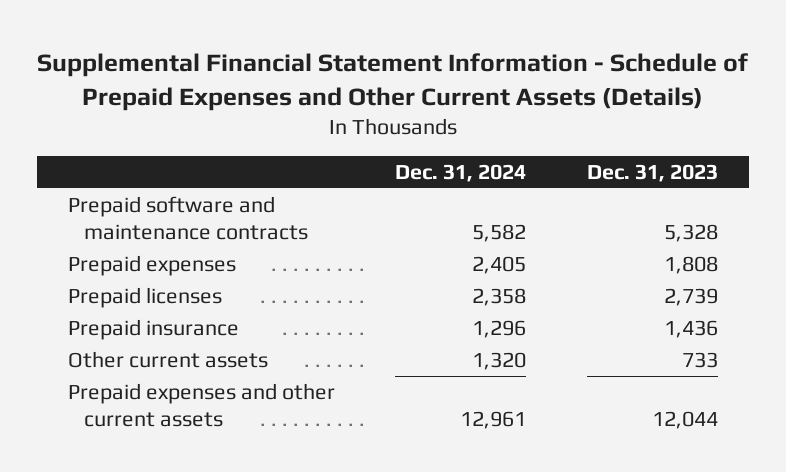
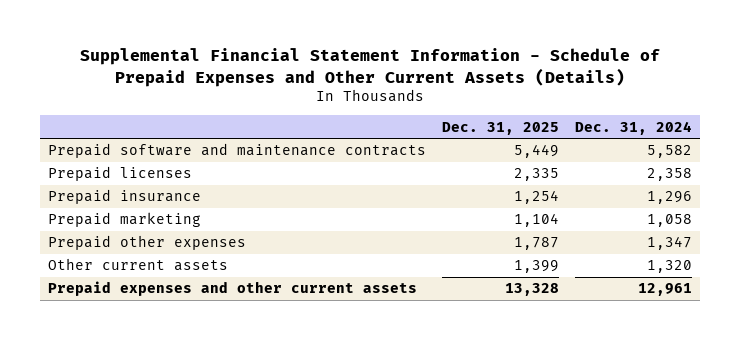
- | Dec. 31, 2024 | Dec. 31, 2023
+ | Dec. 31, 2025 | Dec. 31, 2024
- Prepaid expenses | 2,405 | 1,808
+ Prepaid marketing | 1,104 | 1,058
+ Prepaid other expenses | 1,787 | 1,347

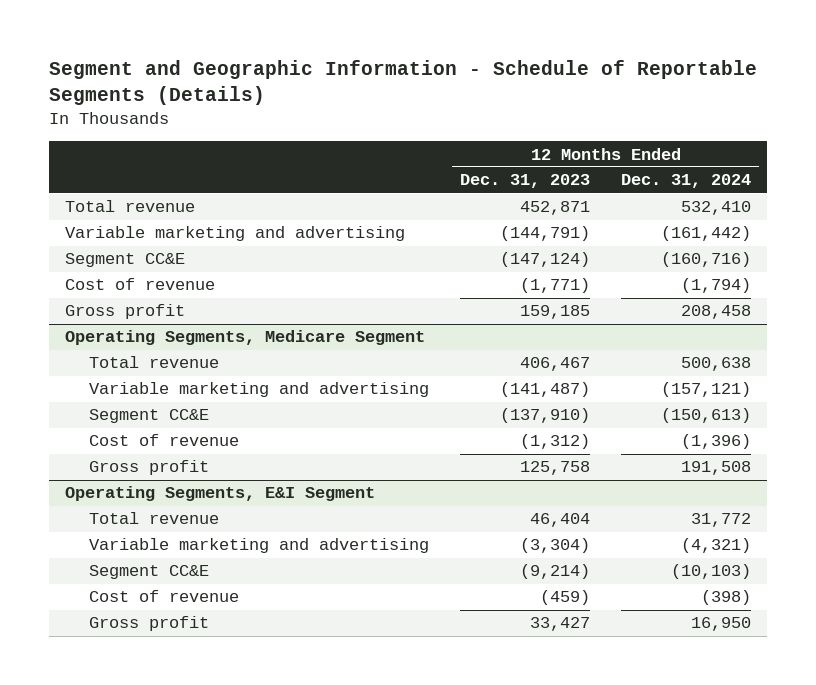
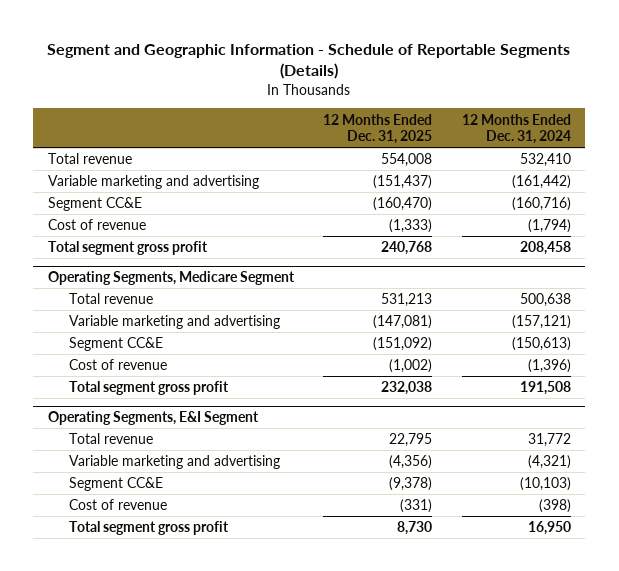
- | 12 Months Ended Dec. 31, 2023 | 12 Months Ended Dec. 31, 2024
+ | 12 Months Ended Dec. 31, 2025 | 12 Months Ended Dec. 31, 2024
- Gross profit | 159,185 | 208,458
+ Total segment gross profit | 240,768 | 208,458
@ Operating Segments, Medicare Segment
- Gross profit | 125,758 | 191,508
+ Total segment gross profit | 232,038 | 191,508
@ Operating Segments, E&I Segment
- Gross profit | 33,427 | 16,950
+ Total segment gross profit | 8,730 | 16,950

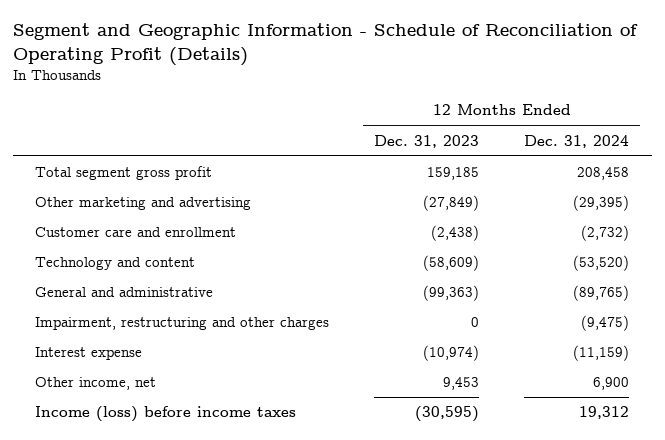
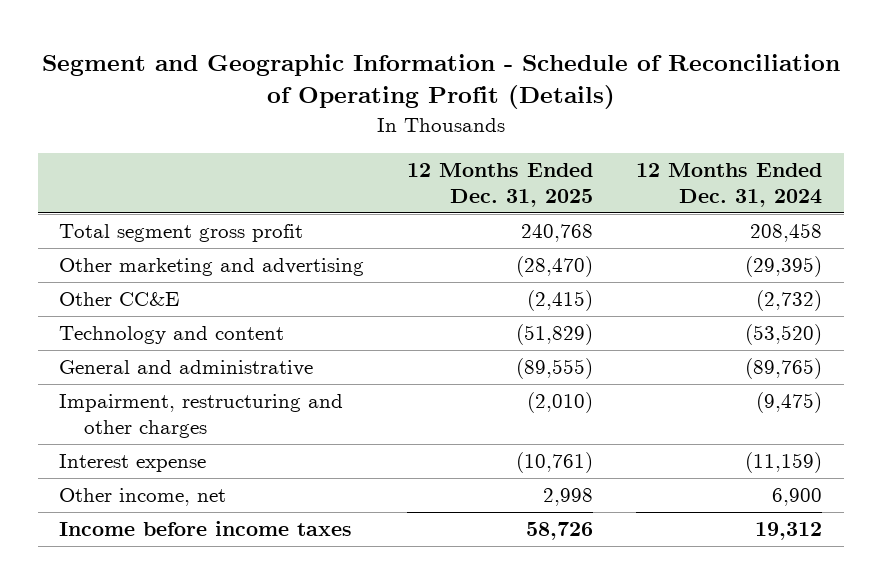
- | 12 Months Ended Dec. 31, 2023 | 12 Months Ended Dec. 31, 2024
+ | 12 Months Ended Dec. 31, 2025 | 12 Months Ended Dec. 31, 2024
- Customer care and enrollment | (2,438) | (2,732)
+ Other CC&E | (2,415) | (2,732)
- Income (loss) before income taxes | (30,595) | 19,312
+ Income before income taxes | 58,726 | 19,312

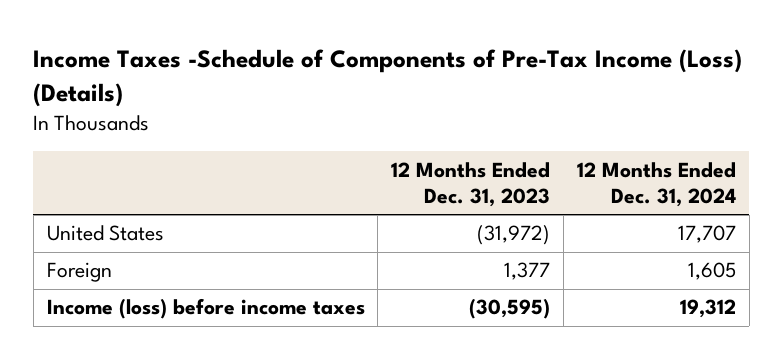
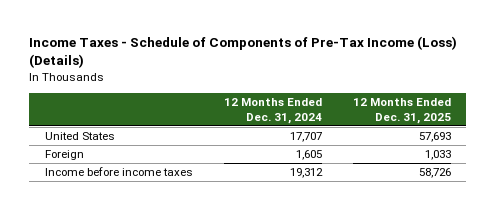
- Income Taxes -Schedule of Components of Pre-Tax Income (Loss) (Details)
+ Income Taxes - Schedule of Components of Pre-Tax Income (Loss) (Details)
- | 12 Months Ended Dec. 31, 2023 | 12 Months Ended Dec. 31, 2024
+ | 12 Months Ended Dec. 31, 2024 | 12 Months Ended Dec. 31, 2025
- Income (loss) before income taxes | (30,595) | 19,312
+ Income before income taxes | 19,312 | 58,726

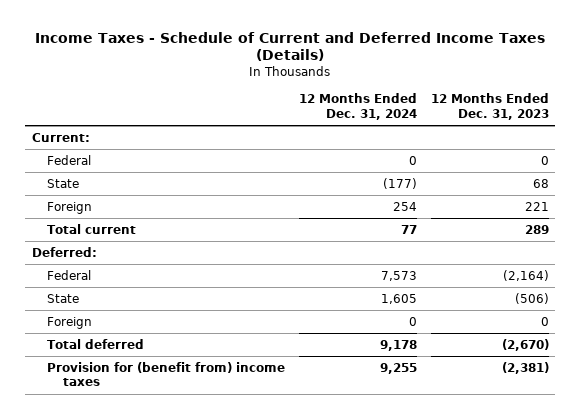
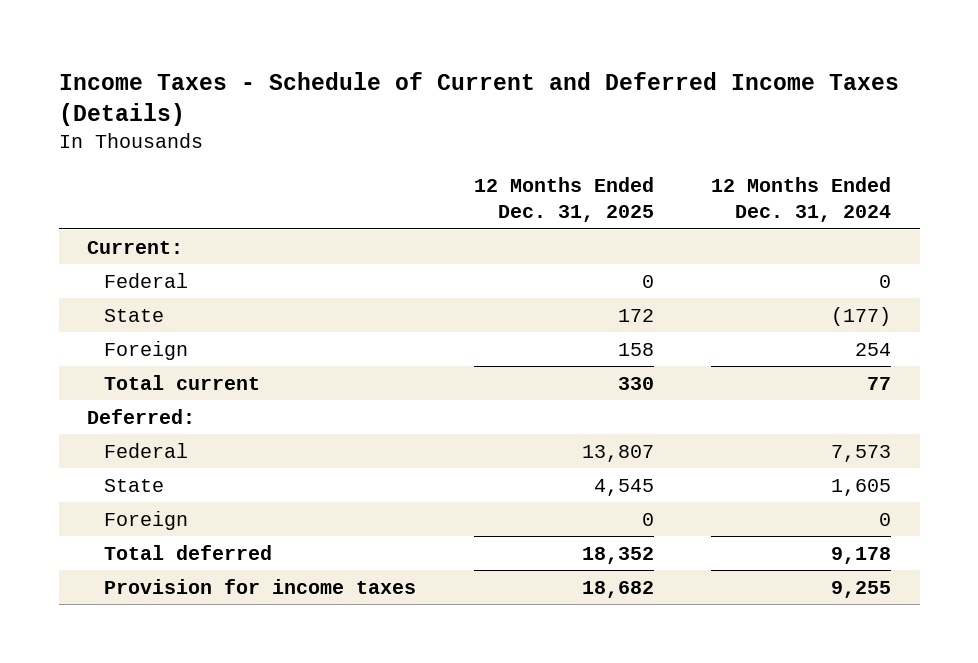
- | 12 Months Ended Dec. 31, 2024 | 12 Months Ended Dec. 31, 2023
+ | 12 Months Ended Dec. 31, 2025 | 12 Months Ended Dec. 31, 2024
- Provision for (benefit from) income taxes | 9,255 | (2,381)
+ Provision for income taxes | 18,682 | 9,255

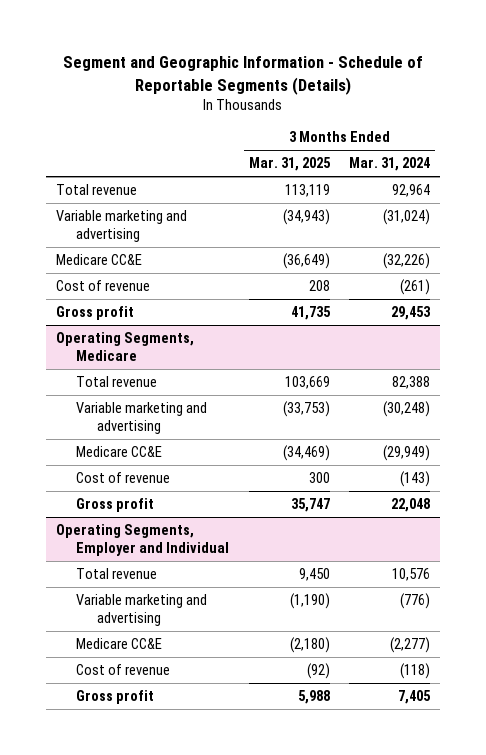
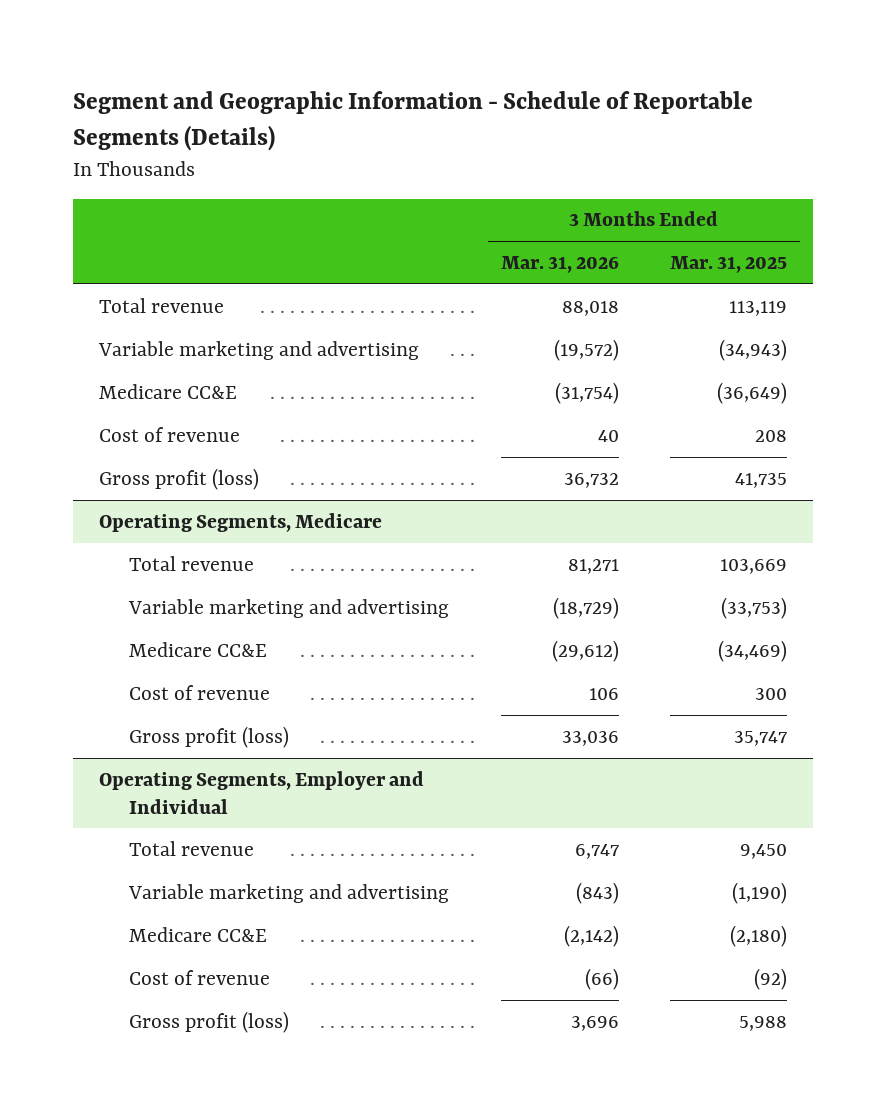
- | 3 Months Ended Mar. 31, 2025 | 3 Months Ended Mar. 31, 2024
+ | 3 Months Ended Mar. 31, 2026 | 3 Months Ended Mar. 31, 2025
- Gross profit | 41,735 | 29,453
+ Gross profit (loss) | 36,732 | 41,735
@ Operating Segments, Medicare
- Gross profit | 35,747 | 22,048
+ Gross profit (loss) | 33,036 | 35,747
@ Operating Segments, Employer and Individual
- Gross profit | 5,988 | 7,405
+ Gross profit (loss) | 3,696 | 5,988

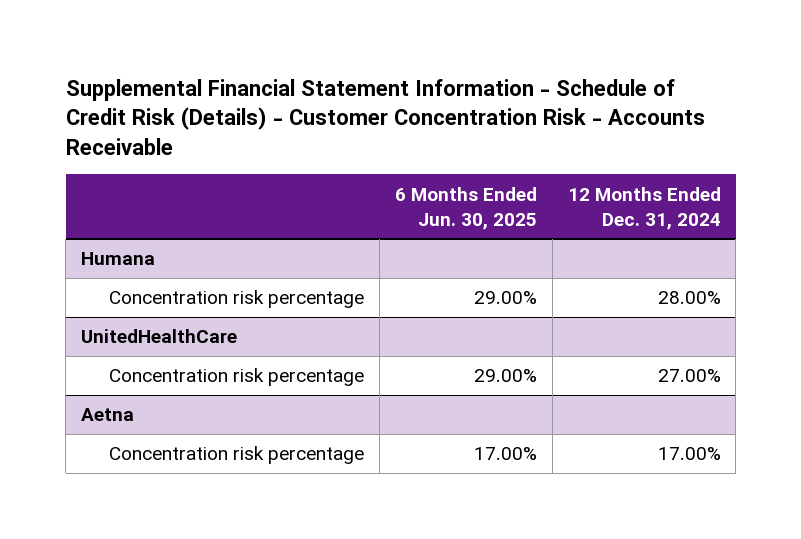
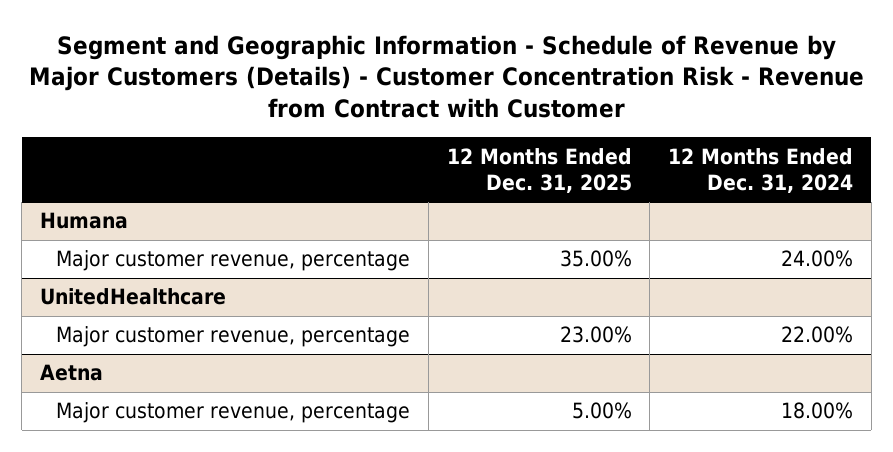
- Supplemental Financial Statement Information - Schedule of Credit Risk (Details) - Customer Concentration Risk - Accounts Receivable
+ Segment and Geographic Information - Schedule of Revenue by Major Customers (Details) - Customer Concentration Risk - Revenue from Contract with Customer
- | 6 Months Ended Jun. 30, 2025 | 12 Months Ended Dec. 31, 2024
+ | 12 Months Ended Dec. 31, 2025 | 12 Months Ended Dec. 31, 2024
@ Humana
- Concentration risk percentage | 29.00% | 28.00%
- UnitedHealthCare
- Concentration risk percentage | 29.00% | 27.00%
@ Humana
+ Major customer revenue, percentage | 35.00% | 24.00%
+ UnitedHealthcare
+ Major customer revenue, percentage | 23.00% | 22.00%
@ Aetna
- Concentration risk percentage | 17.00% | 17.00%
+ Major customer revenue, percentage | 5.00% | 18.00%

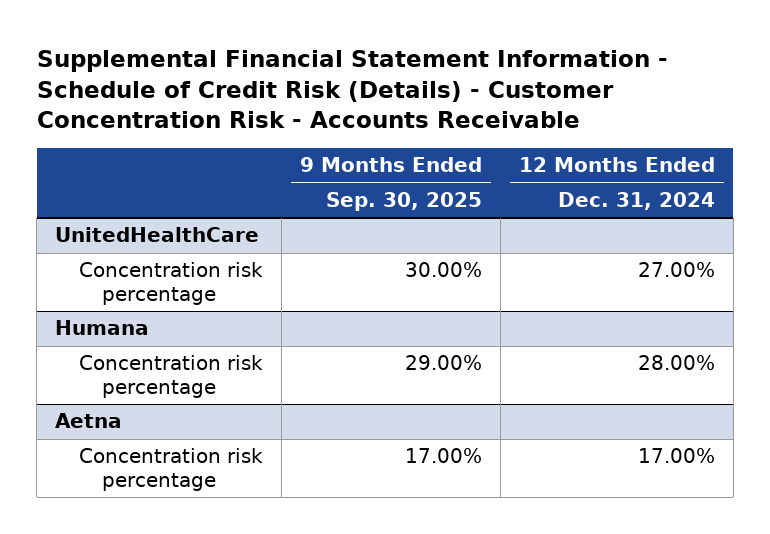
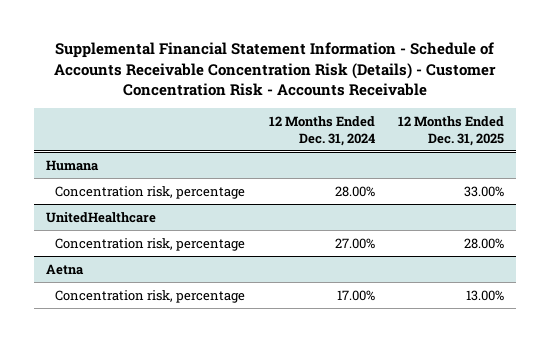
- Supplemental Financial Statement Information - Schedule of Credit Risk (Details) - Customer Concentration Risk - Accounts Receivable
+ Supplemental Financial Statement Information - Schedule of Accounts Receivable Concentration Risk (Details) - Customer Concentration Risk - Accounts Receivable
- | 9 Months Ended Sep. 30, 2025 | 12 Months Ended Dec. 31, 2024
+ | 12 Months Ended Dec. 31, 2024 | 12 Months Ended Dec. 31, 2025
- UnitedHealthCare
- Concentration risk percentage | 30.00% | 27.00%
@ Humana
- Concentration risk percentage | 29.00% | 28.00%
+ Concentration risk, percentage | 28.00% | 33.00%
+ UnitedHealthcare
+ Concentration risk, percentage | 27.00% | 28.00%
@ Aetna
- Concentration risk percentage | 17.00% | 17.00%
+ Concentration risk, percentage | 17.00% | 13.00%

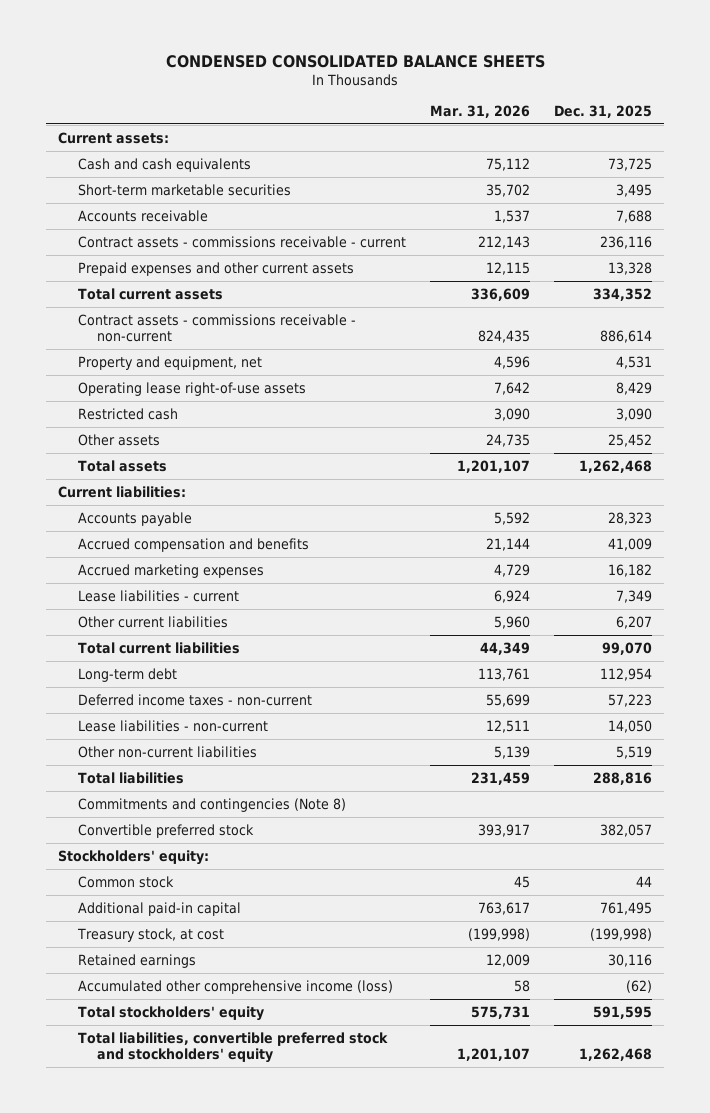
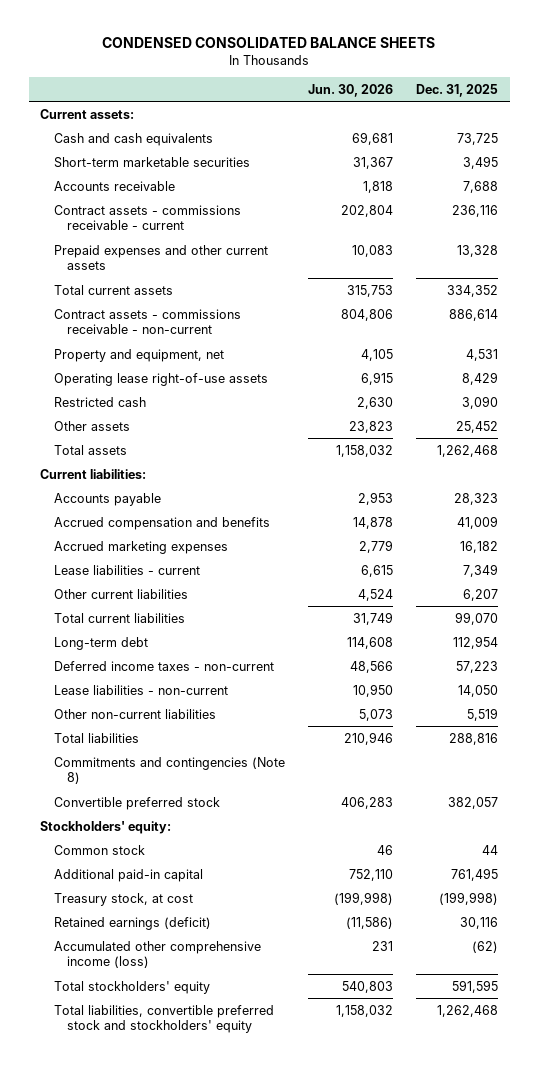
- | Mar. 31, 2026 | Dec. 31, 2025
+ | Jun. 30, 2026 | Dec. 31, 2025
- Retained earnings | 12,009 | 30,116
+ Retained earnings (deficit) | (11,586) | 30,116

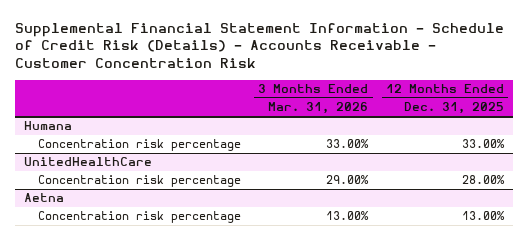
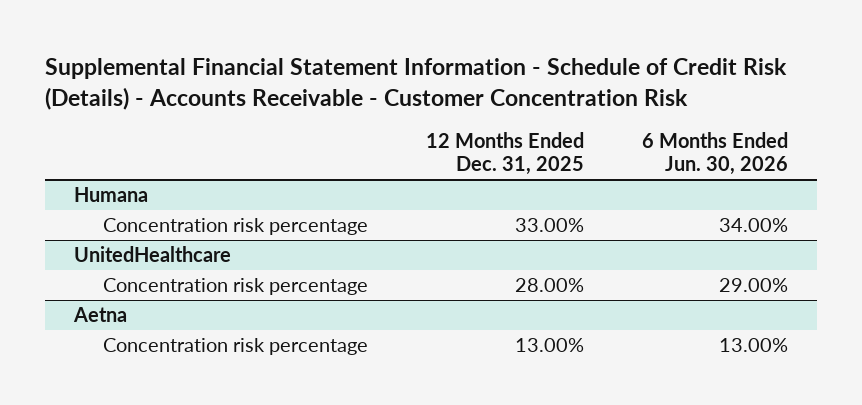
- | 3 Months Ended Mar. 31, 2026 | 12 Months Ended Dec. 31, 2025
+ | 12 Months Ended Dec. 31, 2025 | 6 Months Ended Jun. 30, 2026
- UnitedHealthCare
+ UnitedHealthcare

